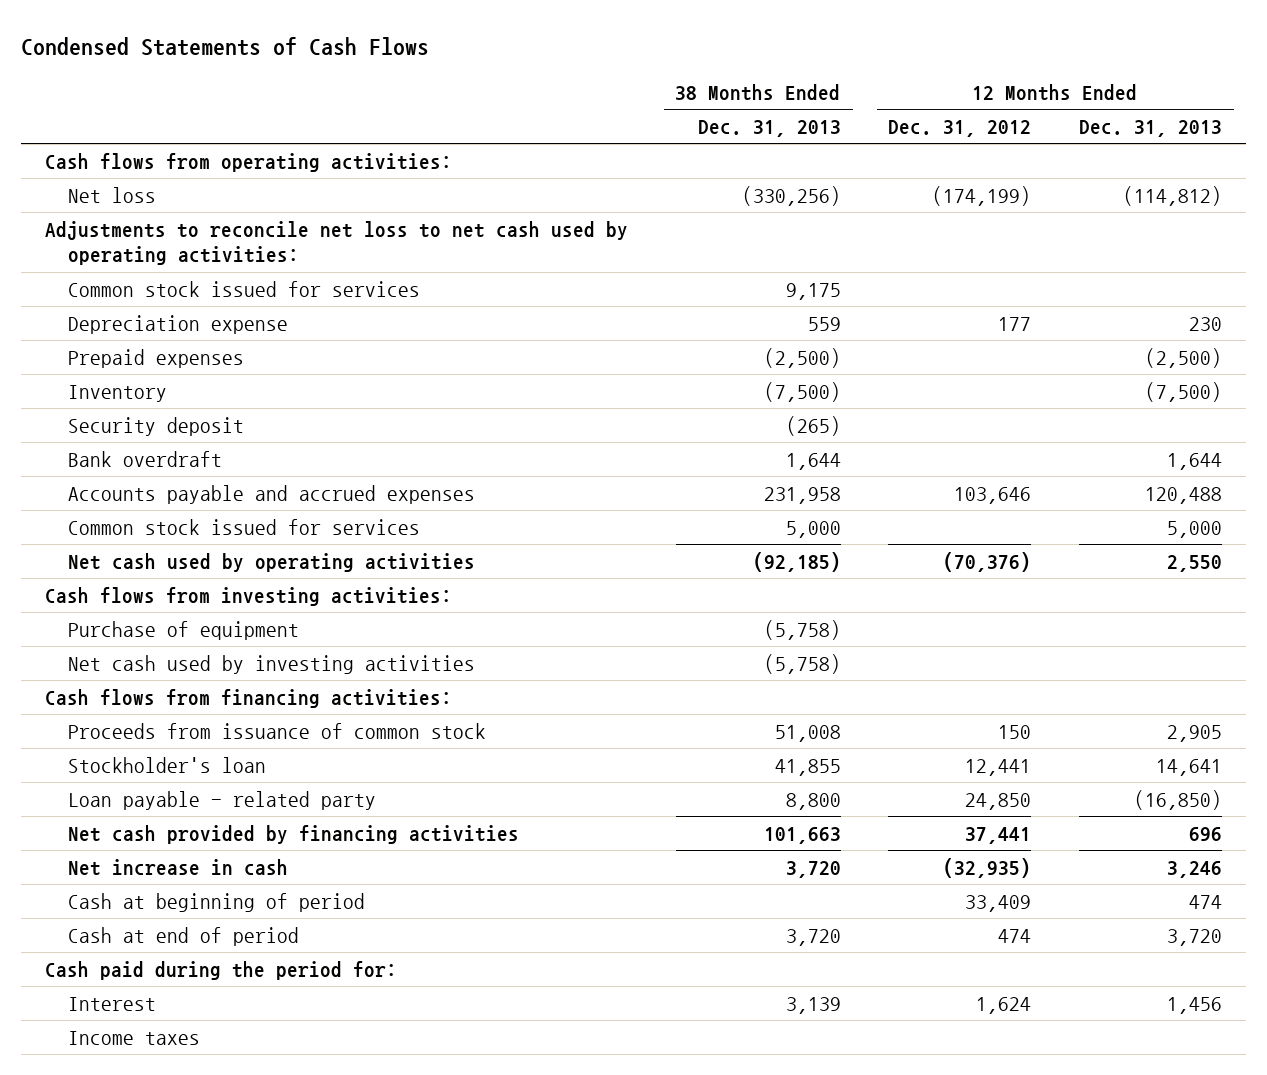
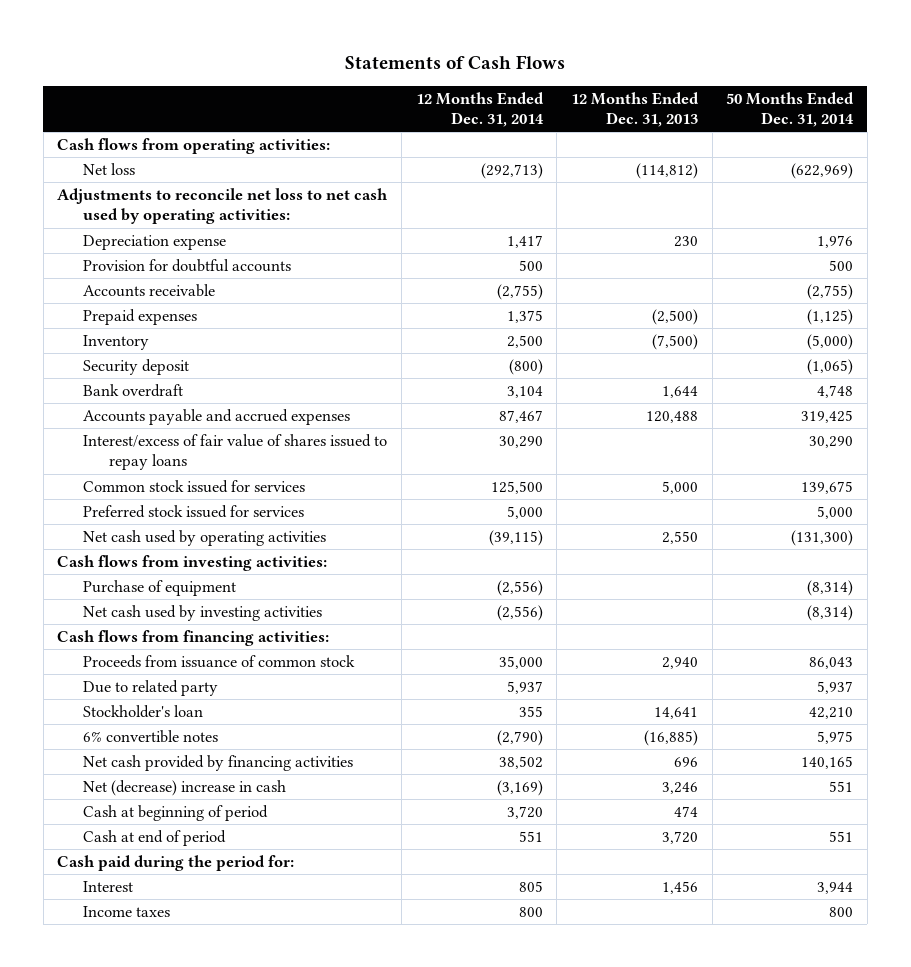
- Condensed Statements of Cash Flows
+ Statements of Cash Flows
- | 38 Months Ended Dec. 31, 2013 | 12 Months Ended Dec. 31, 2012 | 12 Months Ended Dec. 31, 2013
+ | 12 Months Ended Dec. 31, 2014 | 12 Months Ended Dec. 31, 2013 | 50 Months Ended Dec. 31, 2014
- Common stock issued for services | 9,175 | |
+ Provision for doubtful accounts | 500 | | 500
+ Accounts receivable | (2,755) | | (2,755)
+ Interest/excess of fair value of shares issued to repay loans | 30,290 | | 30,290
+ Preferred stock issued for services | 5,000 | | 5,000
- Proceeds from issuance of common stock | 51,008 | 150 | 2,905
+ Proceeds from issuance of common stock | 35,000 | 2,940 | 86,043
+ Due to related party | 5,937 | | 5,937
- Loan payable - related party | 8,800 | 24,850 | (16,850)
+ 6% convertible notes | (2,790) | (16,885) | 5,975
- Net increase in cash | 3,720 | (32,935) | 3,246
+ Net (decrease) increase in cash | (3,169) | 3,246 | 551

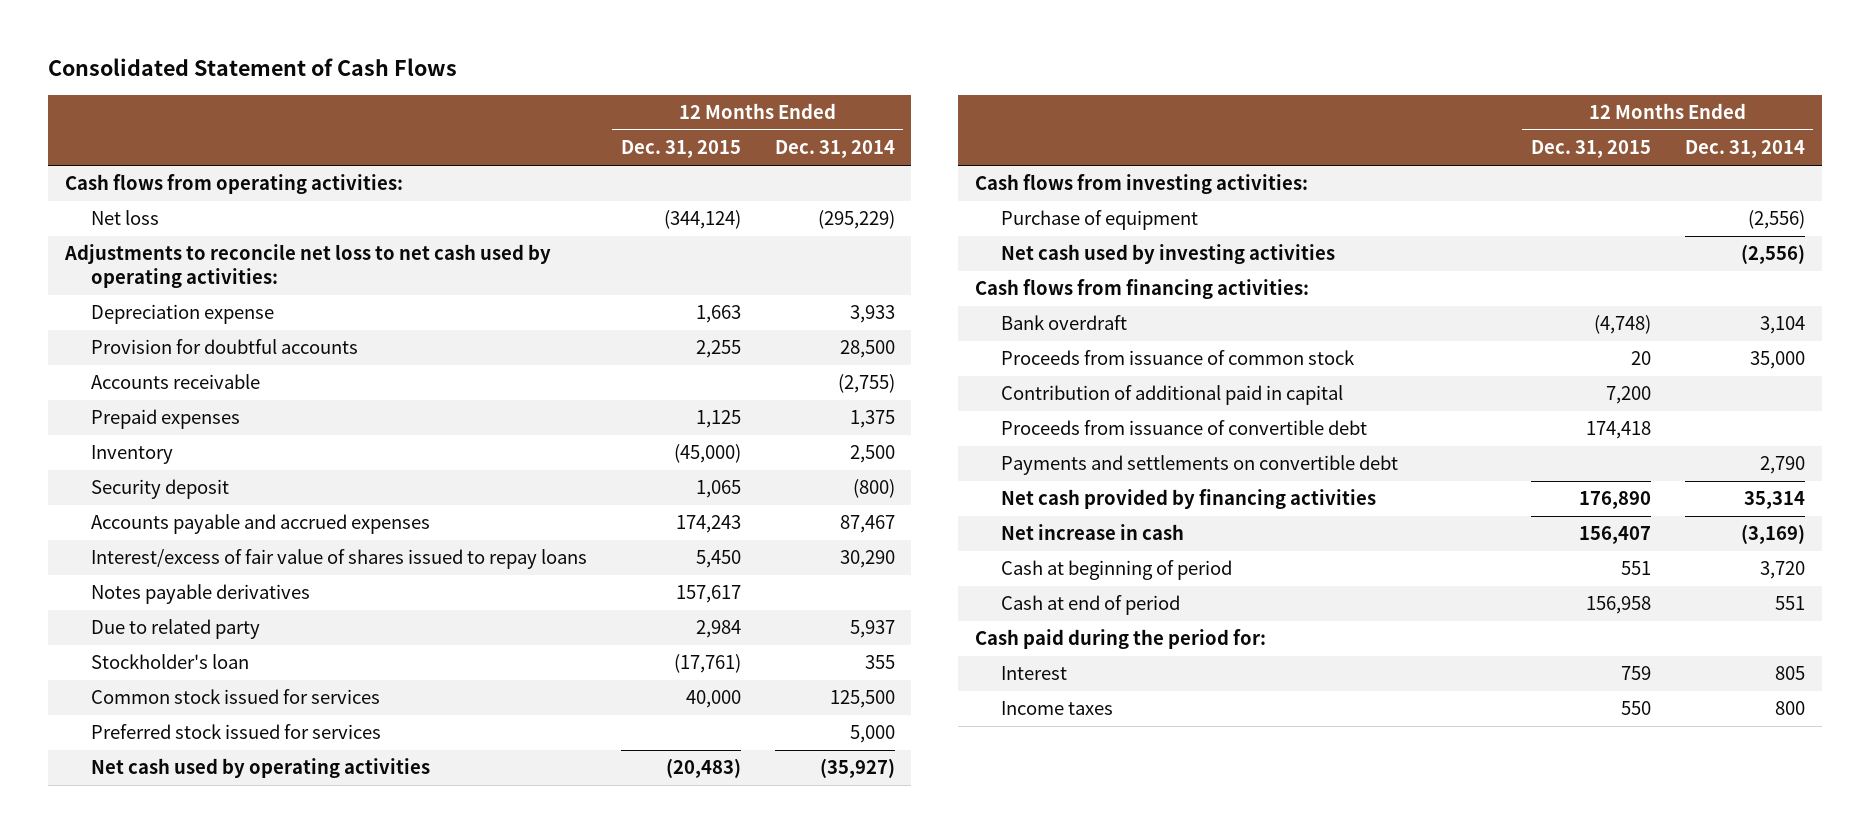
- Statements of Cash Flows
+ Consolidated Statement of Cash Flows
- | 12 Months Ended Dec. 31, 2014 | 12 Months Ended Dec. 31, 2013 | 50 Months Ended Dec. 31, 2014
+ | 12 Months Ended Dec. 31, 2015 | 12 Months Ended Dec. 31, 2014
- Net loss | (292,713) | (114,812) | (622,969)
+ Net loss | (344,124) | (295,229)
- Depreciation expense | 1,417 | 230 | 1,976
- Provision for doubtful accounts | 500 | | 500
+ Depreciation expense | 1,663 | 3,933
+ Provision for doubtful accounts | 2,255 | 28,500
+ Notes payable derivatives | 157,617 |
moved up: Due to related party | 2,984 | 5,937
moved up: Stockholder's loan | (17,761) | 355
- Net cash used by operating activities | (39,115) | 2,550 | (131,300)
+ Net cash used by operating activities | (20,483) | (35,927)
moved down: Bank overdraft | (4,748) | 3,104
- 6% convertible notes | (2,790) | (16,885) | 5,975
- Net cash provided by financing activities | 38,502 | 696 | 140,165
- Net (decrease) increase in cash | (3,169) | 3,246 | 551
+ Contribution of additional paid in capital | 7,200 |
+ Proceeds from issuance of convertible debt | 174,418 |
+ Payments and settlements on convertible debt | | 2,790
+ Net cash provided by financing activities | 176,890 | 35,314
+ Net increase in cash | 156,407 | (3,169)

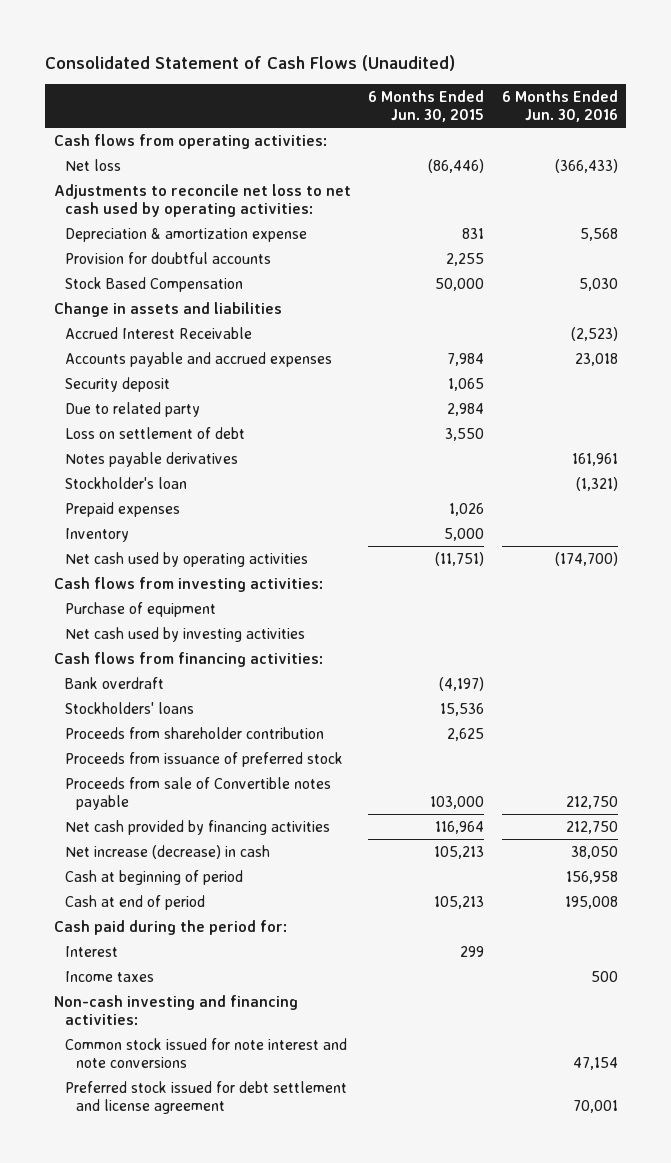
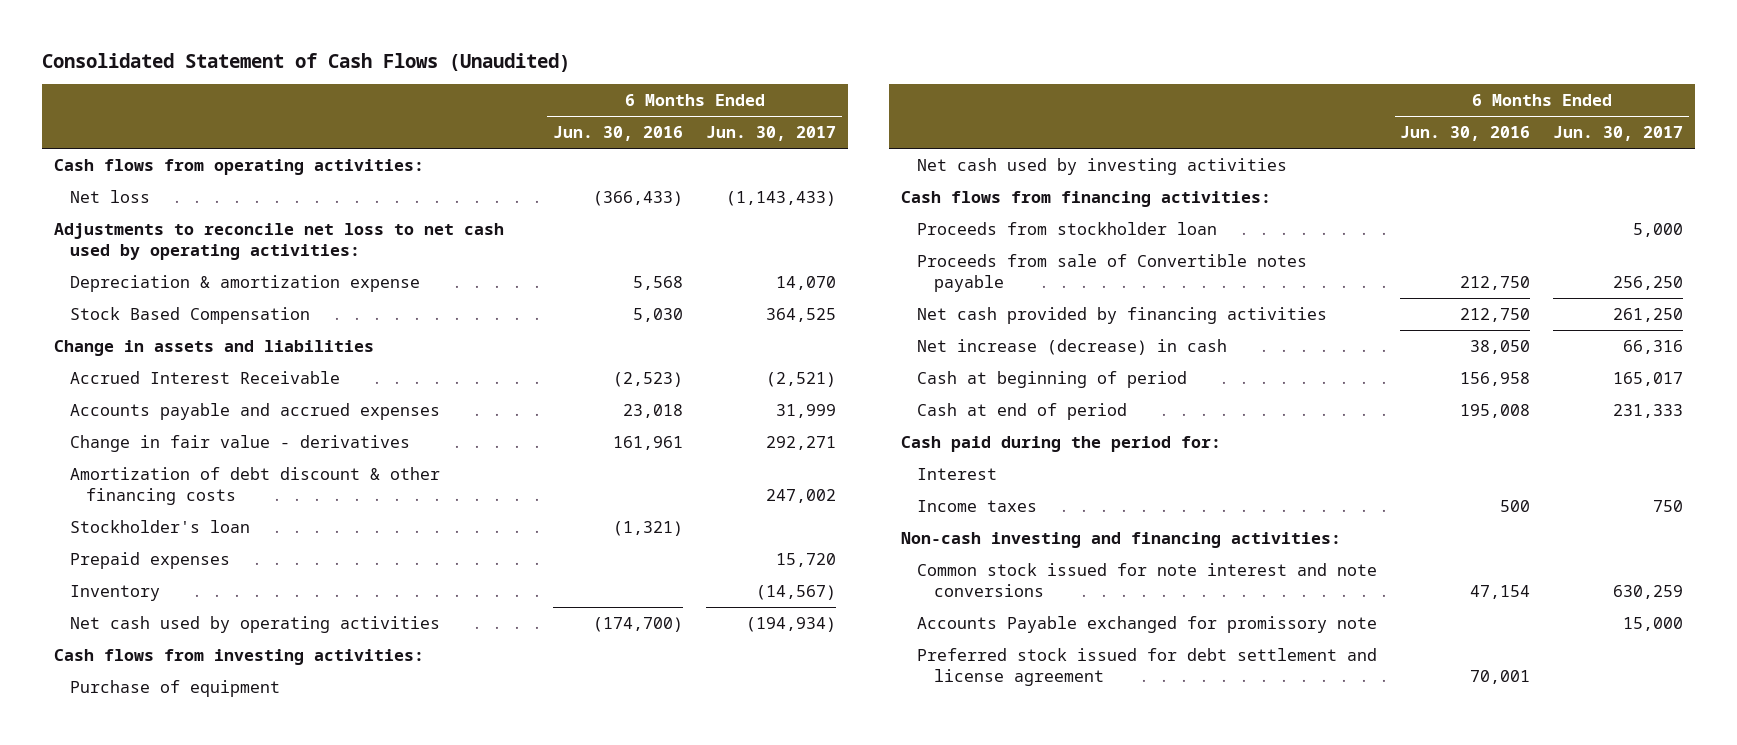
- | 6 Months Ended Jun. 30, 2015 | 6 Months Ended Jun. 30, 2016
+ | 6 Months Ended Jun. 30, 2016 | 6 Months Ended Jun. 30, 2017
- Provision for doubtful accounts | 2,255 |
- Security deposit | 1,065 |
- Due to related party | 2,984 |
- Loss on settlement of debt | 3,550 |
- Notes payable derivatives | | 161,961
+ Change in fair value - derivatives | 161,961 | 292,271
+ Amortization of debt discount & other financing costs | | 247,002
- Bank overdraft | (4,197) |
- Stockholders' loans | 15,536 |
- Proceeds from shareholder contribution | 2,625 |
- Proceeds from issuance of preferred stock
+ Proceeds from stockholder loan | | 5,000
+ Accounts Payable exchanged for promissory note | | 15,000

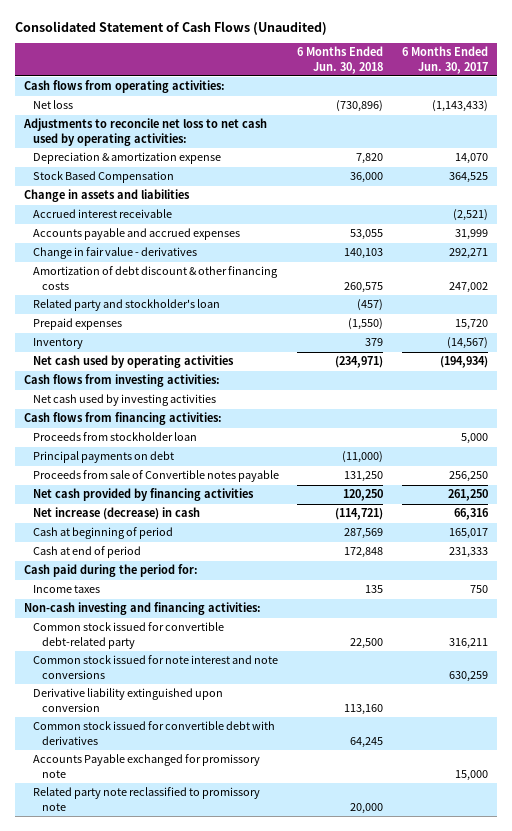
- | 6 Months Ended Jun. 30, 2016 | 6 Months Ended Jun. 30, 2017
+ | 6 Months Ended Jun. 30, 2018 | 6 Months Ended Jun. 30, 2017
- Accrued Interest Receivable | (2,523) | (2,521)
+ Accrued interest receivable | | (2,521)
- Stockholder's loan | (1,321) |
+ Related party and stockholder's loan | (457) |
- Purchase of equipment
+ Principal payments on debt | (11,000) |
- Interest
+ Common stock issued for convertible debt-related party | 22,500 | 316,211
+ Derivative liability extinguished upon conversion | 113,160 |
+ Common stock issued for convertible debt with derivatives | 64,245 |
- Preferred stock issued for debt settlement and license agreement | 70,001 |
+ Related party note reclassified to promissory note | 20,000 |

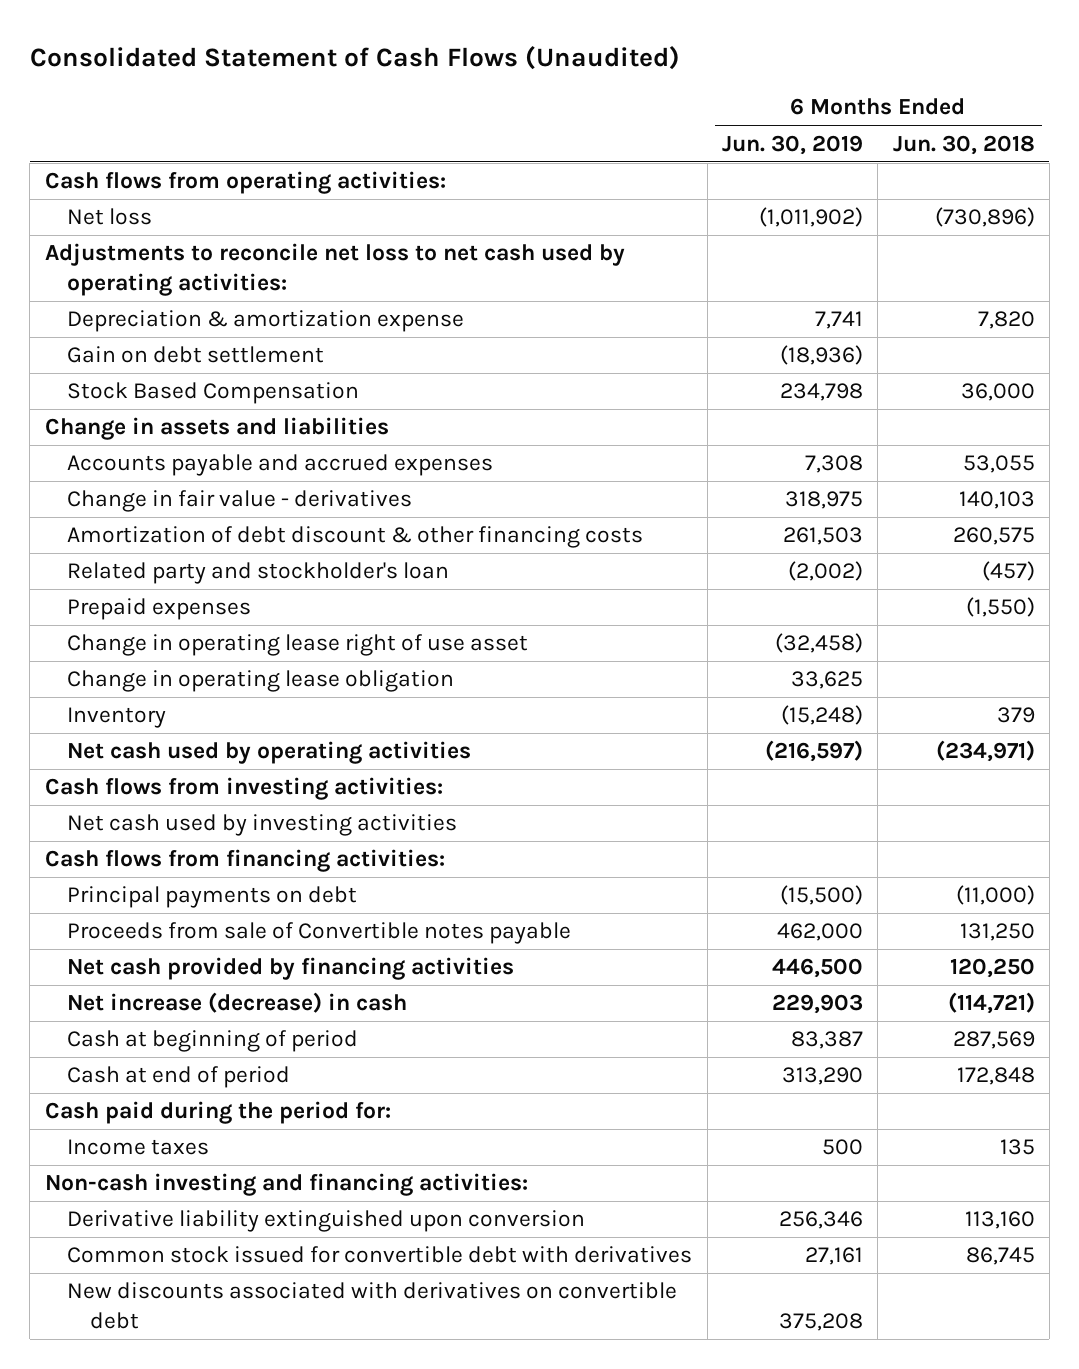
- | 6 Months Ended Jun. 30, 2018 | 6 Months Ended Jun. 30, 2017
+ | 6 Months Ended Jun. 30, 2019 | 6 Months Ended Jun. 30, 2018
+ Gain on debt settlement | (18,936) |
- Accrued interest receivable | | (2,521)
+ Change in operating lease right of use asset | (32,458) |
+ Change in operating lease obligation | 33,625 |
- Proceeds from stockholder loan | | 5,000
- Common stock issued for convertible debt-related party | 22,500 | 316,211
- Common stock issued for note interest and note conversions | | 630,259
- Common stock issued for convertible debt with derivatives | 64,245 |
- Accounts Payable exchanged for promissory note | | 15,000
- Related party note reclassified to promissory note | 20,000 |
+ Common stock issued for convertible debt with derivatives | 27,161 | 86,745
+ New discounts associated with derivatives on convertible debt | 375,208 |

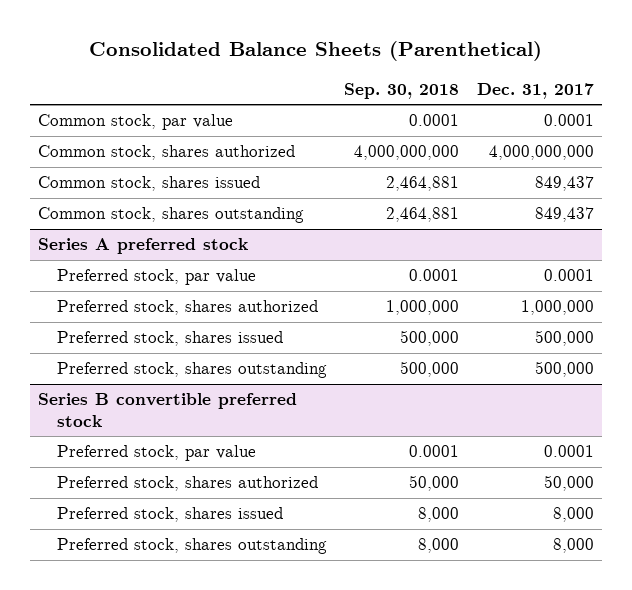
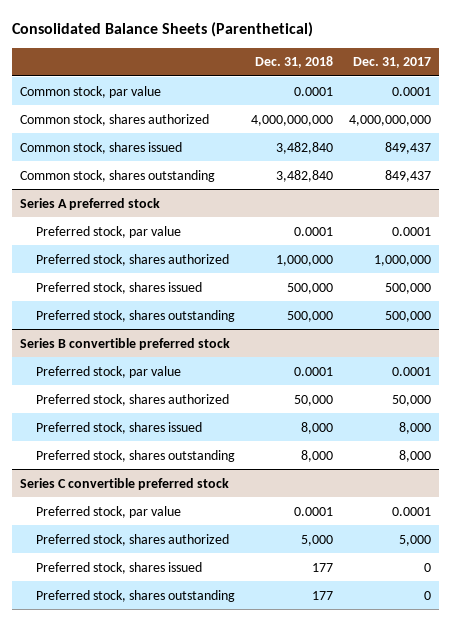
- | Sep. 30, 2018 | Dec. 31, 2017
+ | Dec. 31, 2018 | Dec. 31, 2017
+ Series C convertible preferred stock
+ Preferred stock, par value | 0.0001 | 0.0001
+ Preferred stock, shares authorized | 5,000 | 5,000
+ Preferred stock, shares issued | 177 | 0
+ Preferred stock, shares outstanding | 177 | 0

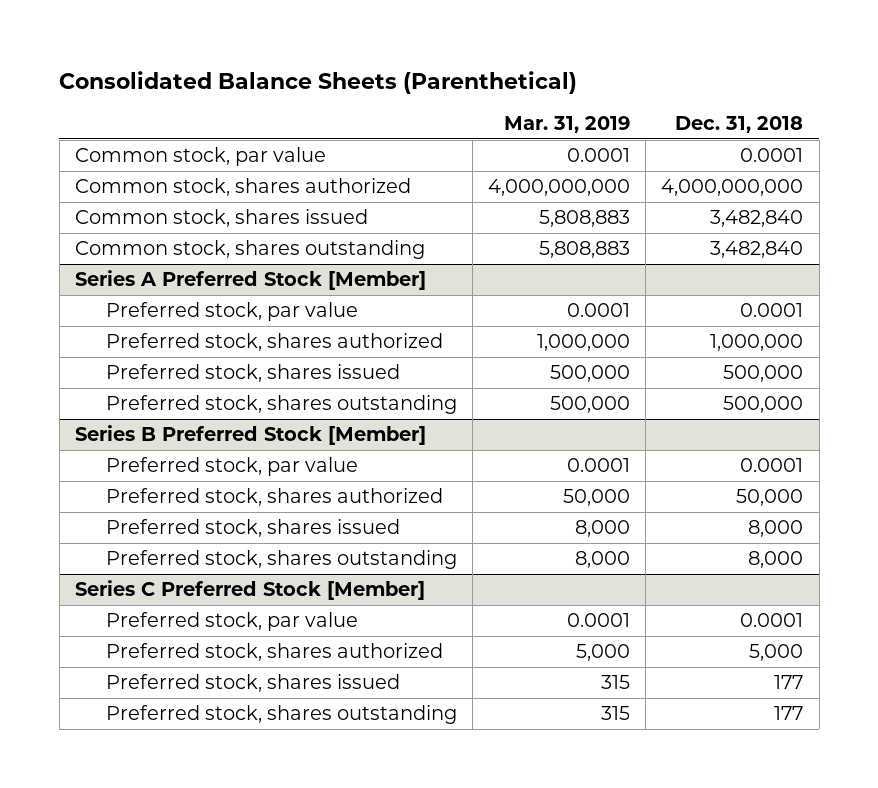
- | Dec. 31, 2018 | Dec. 31, 2017
+ | Mar. 31, 2019 | Dec. 31, 2018
- Series A preferred stock
+ Series A Preferred Stock [Member]
- Series B convertible preferred stock
+ Series B Preferred Stock [Member]
- Series C convertible preferred stock
+ Series C Preferred Stock [Member]

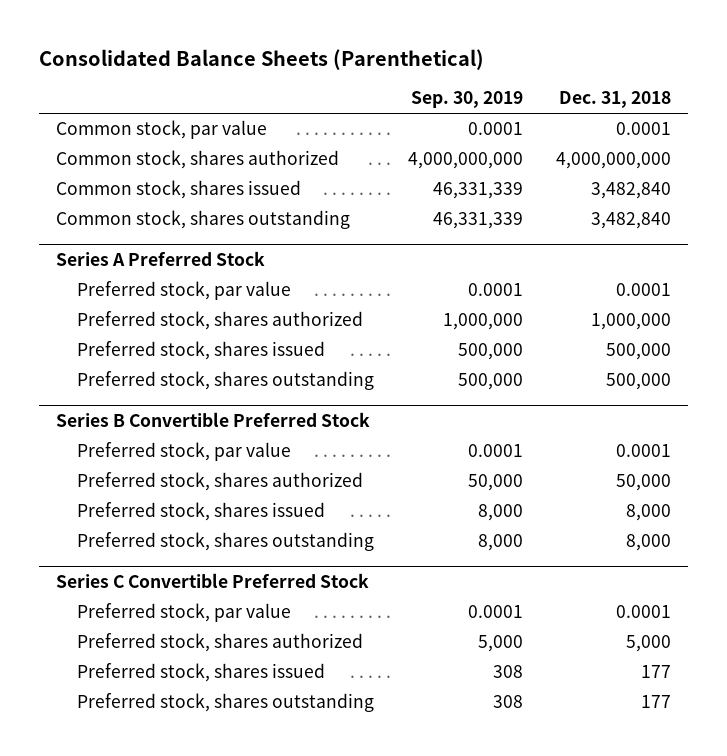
- | Mar. 31, 2019 | Dec. 31, 2018
+ | Sep. 30, 2019 | Dec. 31, 2018
- Series A Preferred Stock [Member]
+ Series A Preferred Stock
- Series B Preferred Stock [Member]
+ Series B Convertible Preferred Stock
- Series C Preferred Stock [Member]
+ Series C Convertible Preferred Stock

